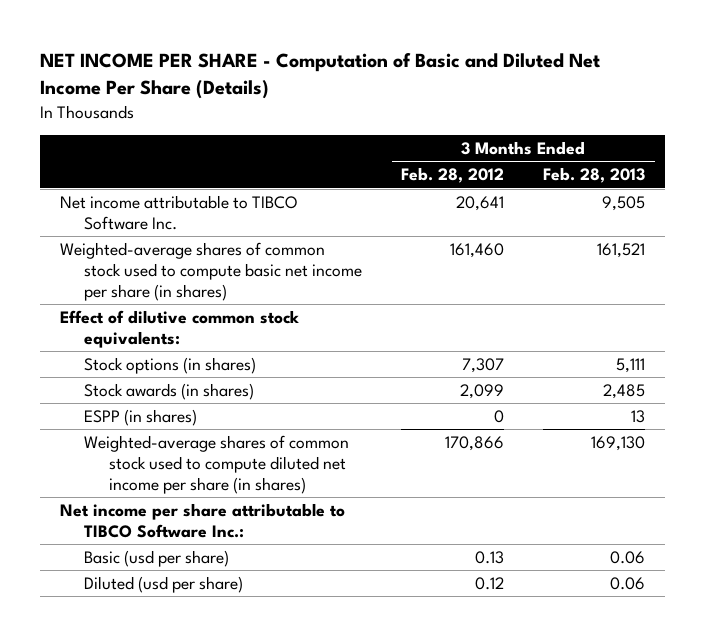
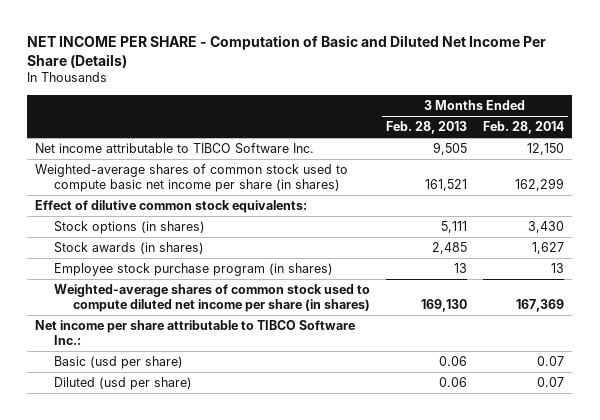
- | 3 Months Ended Feb. 28, 2012 | 3 Months Ended Feb. 28, 2013
+ | 3 Months Ended Feb. 28, 2013 | 3 Months Ended Feb. 28, 2014
- ESPP (in shares) | 0 | 13
+ Employee stock purchase program (in shares) | 13 | 13

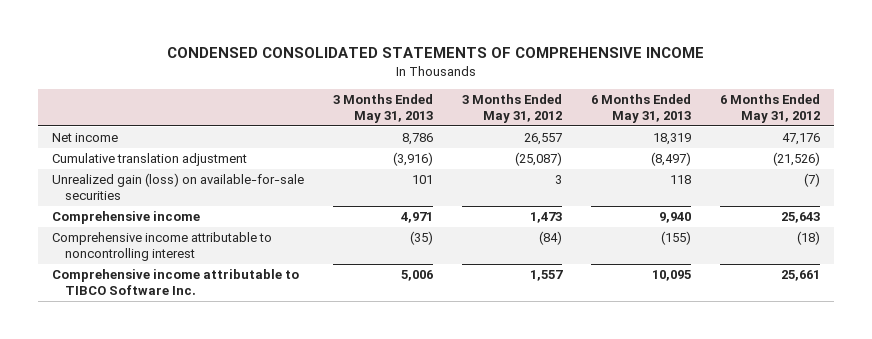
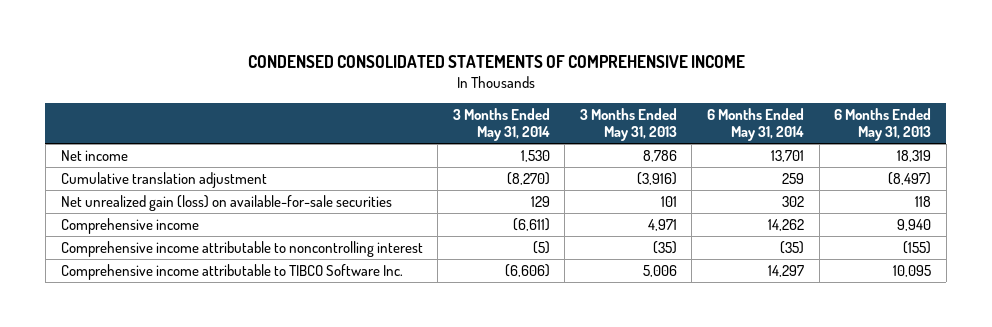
- | 3 Months Ended May 31, 2013 | 3 Months Ended May 31, 2012 | 6 Months Ended May 31, 2013 | 6 Months Ended May 31, 2012
+ | 3 Months Ended May 31, 2014 | 3 Months Ended May 31, 2013 | 6 Months Ended May 31, 2014 | 6 Months Ended May 31, 2013
- Unrealized gain (loss) on available-for-sale securities | 101 | 3 | 118 | (7)
+ Net unrealized gain (loss) on available-for-sale securities | 129 | 101 | 302 | 118

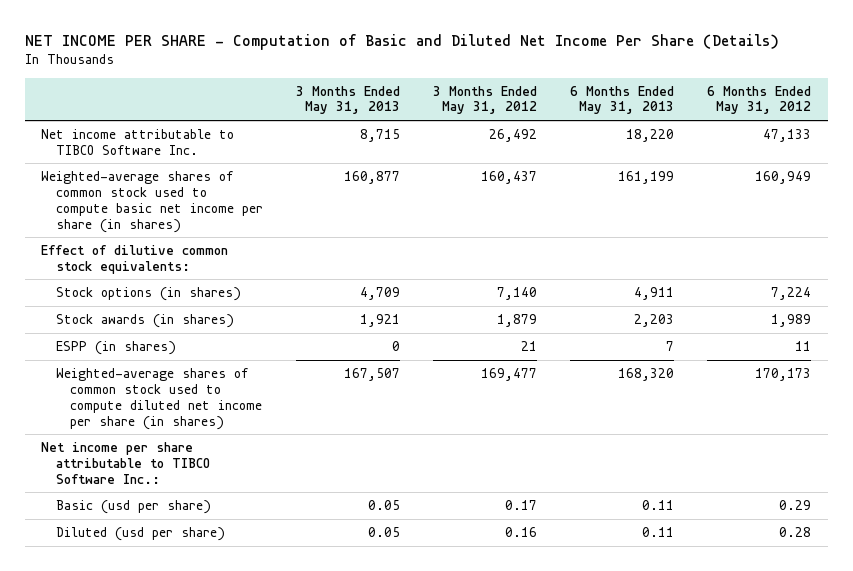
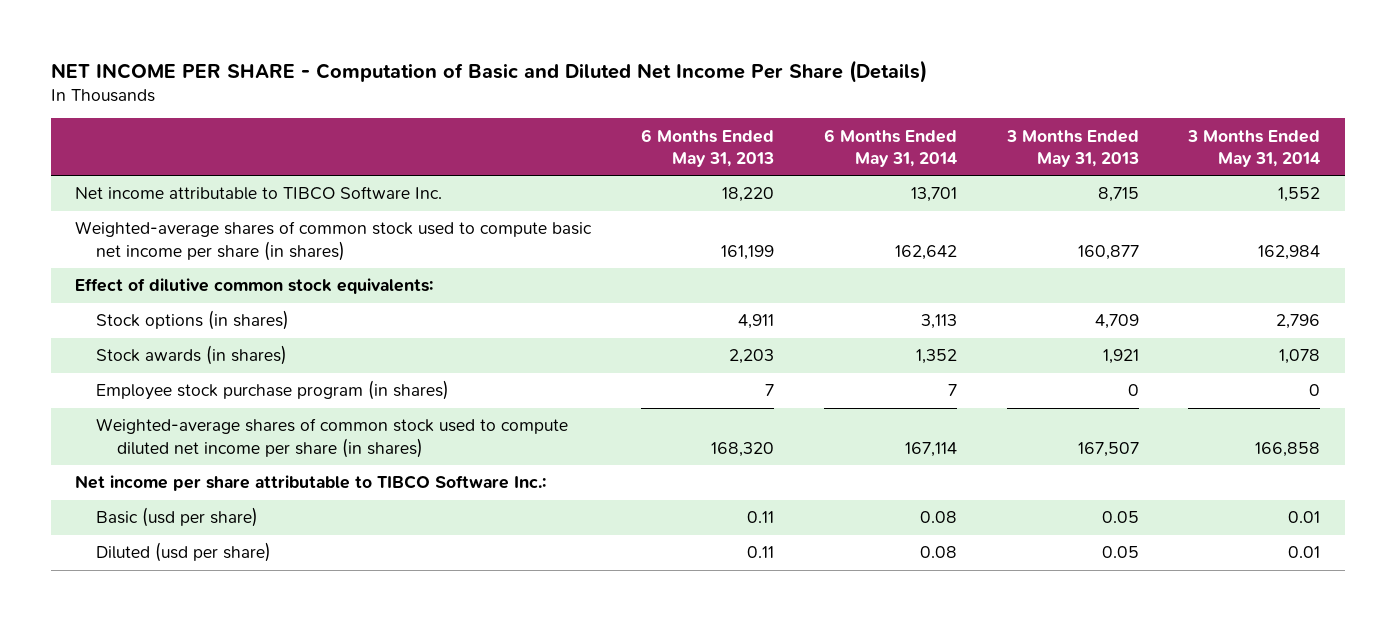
- | 3 Months Ended May 31, 2013 | 3 Months Ended May 31, 2012 | 6 Months Ended May 31, 2013 | 6 Months Ended May 31, 2012
+ | 6 Months Ended May 31, 2013 | 6 Months Ended May 31, 2014 | 3 Months Ended May 31, 2013 | 3 Months Ended May 31, 2014
- ESPP (in shares) | 0 | 21 | 7 | 11
+ Employee stock purchase program (in shares) | 7 | 7 | 0 | 0

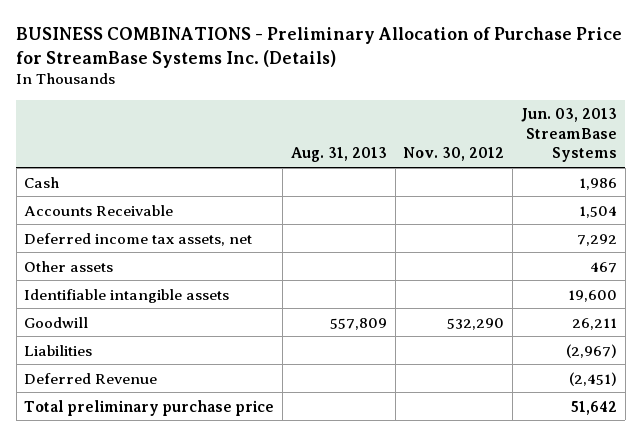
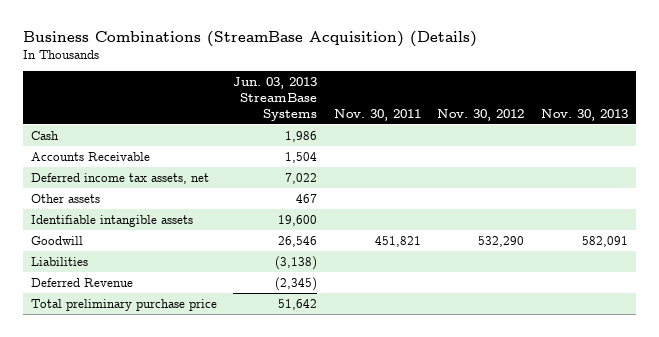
- BUSINESS COMBINATIONS - Preliminary Allocation of Purchase Price for StreamBase Systems Inc. (Details)
+ Business Combinations (StreamBase Acquisition) (Details)
- | Aug. 31, 2013 | Nov. 30, 2012 | Jun. 03, 2013 StreamBase Systems
+ | Jun. 03, 2013 StreamBase Systems | Nov. 30, 2011 | Nov. 30, 2012 | Nov. 30, 2013
- Deferred income tax assets, net | | | 7,292
+ Deferred income tax assets, net | 7,022 | | |
- Goodwill | 557,809 | 532,290 | 26,211
- Liabilities | | | (2,967)
- Deferred Revenue | | | (2,451)
+ Goodwill | 26,546 | 451,821 | 532,290 | 582,091
+ Liabilities | (3,138) | | |
+ Deferred Revenue | (2,345) | | |

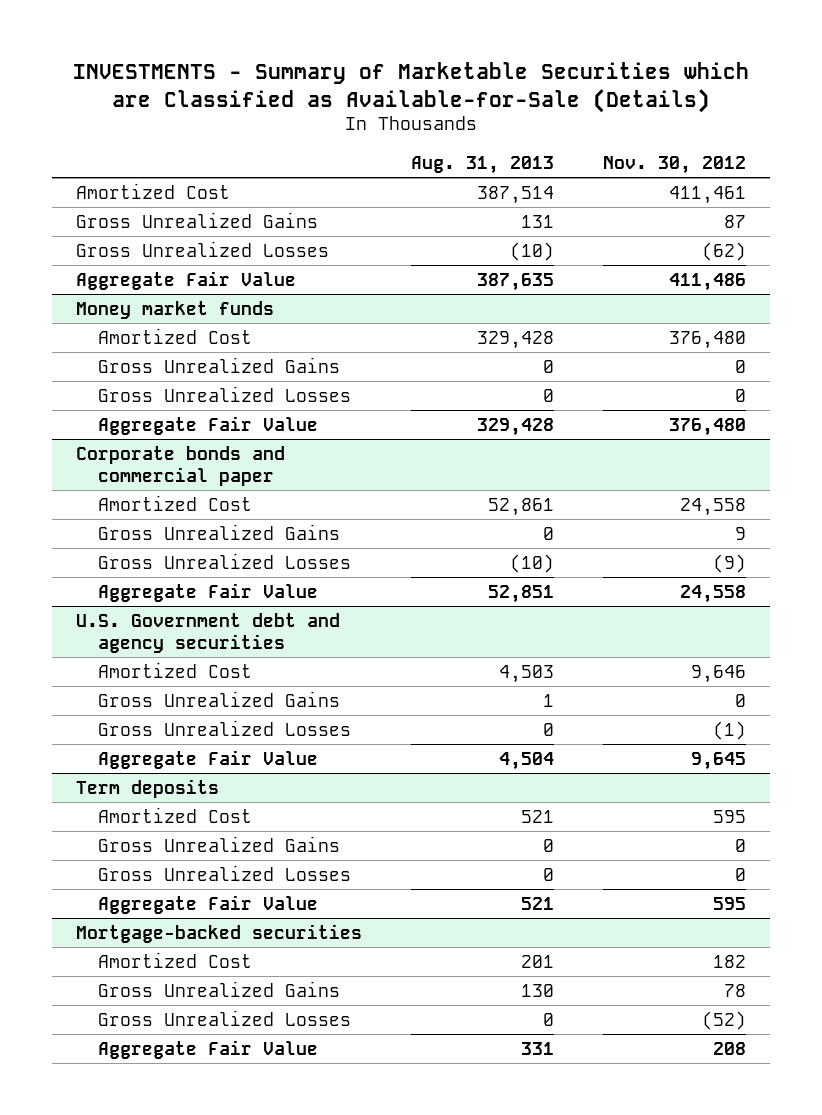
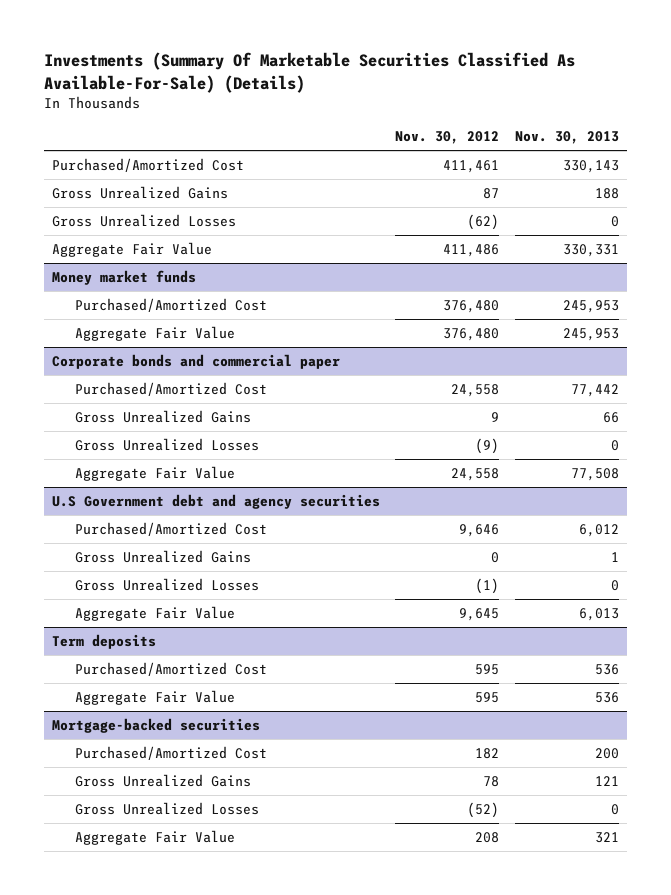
- INVESTMENTS - Summary of Marketable Securities which are Classified as Available-for-Sale (Details)
+ Investments (Summary Of Marketable Securities Classified As Available-For-Sale) (Details)
- | Aug. 31, 2013 | Nov. 30, 2012
+ | Nov. 30, 2012 | Nov. 30, 2013
- Amortized Cost | 387,514 | 411,461
+ Purchased/Amortized Cost | 411,461 | 330,143
@ Money market funds
- Amortized Cost | 329,428 | 376,480
- Gross Unrealized Gains | 0 | 0
- Gross Unrealized Losses | 0 | 0
+ Purchased/Amortized Cost | 376,480 | 245,953
@ Corporate bonds and commercial paper
- Amortized Cost | 52,861 | 24,558
+ Purchased/Amortized Cost | 24,558 | 77,442
- U.S. Government debt and agency securities
- Amortized Cost | 4,503 | 9,646
+ U.S Government debt and agency securities
+ Purchased/Amortized Cost | 9,646 | 6,012
@ Term deposits
- Amortized Cost | 521 | 595
- Gross Unrealized Gains | 0 | 0
- Gross Unrealized Losses | 0 | 0
+ Purchased/Amortized Cost | 595 | 536
@ Mortgage-backed securities
- Amortized Cost | 201 | 182
+ Purchased/Amortized Cost | 182 | 200

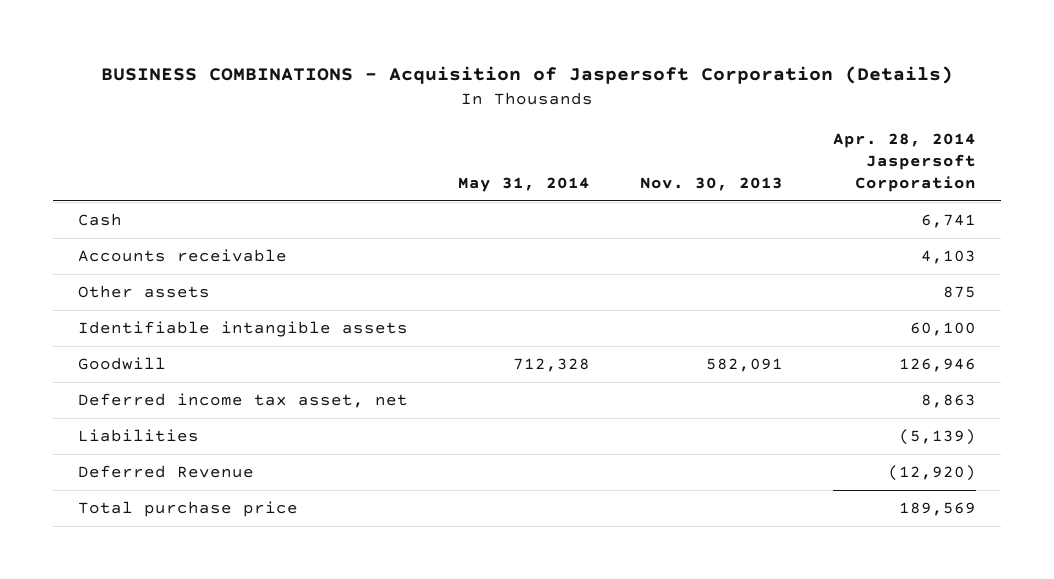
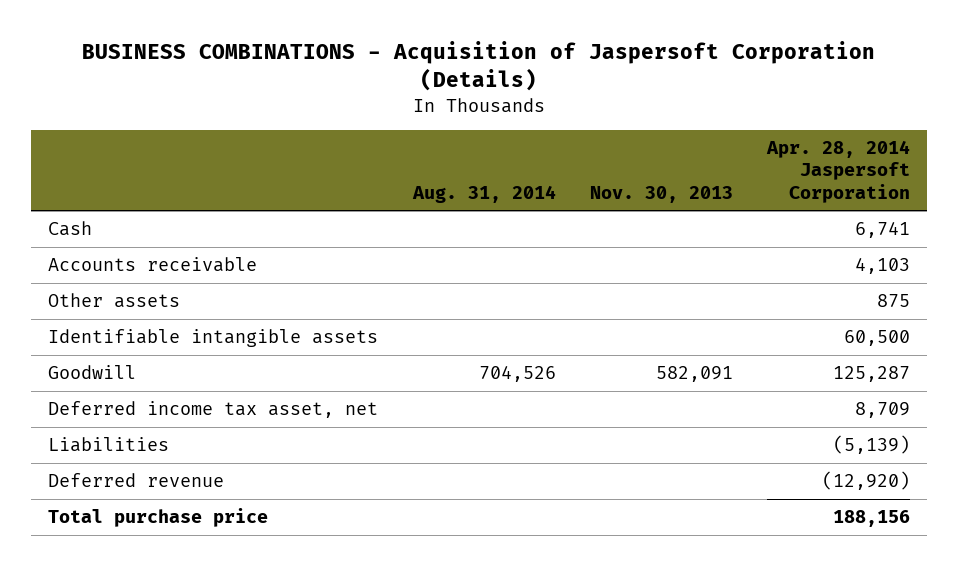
- | May 31, 2014 | Nov. 30, 2013 | Apr. 28, 2014 Jaspersoft Corporation
+ | Aug. 31, 2014 | Nov. 30, 2013 | Apr. 28, 2014 Jaspersoft Corporation
- Identifiable intangible assets | | | 60,100
- Goodwill | 712,328 | 582,091 | 126,946
- Deferred income tax asset, net | | | 8,863
+ Identifiable intangible assets | | | 60,500
+ Goodwill | 704,526 | 582,091 | 125,287
+ Deferred income tax asset, net | | | 8,709
- Deferred Revenue | | | (12,920)
- Total purchase price | | | 189,569
+ Deferred revenue | | | (12,920)
+ Total purchase price | | | 188,156

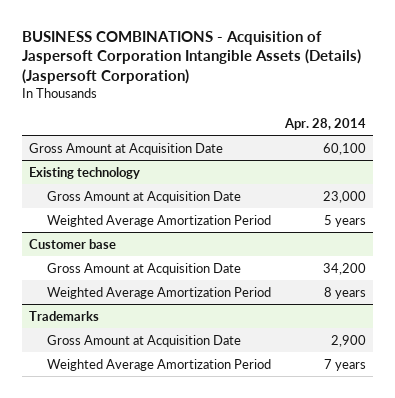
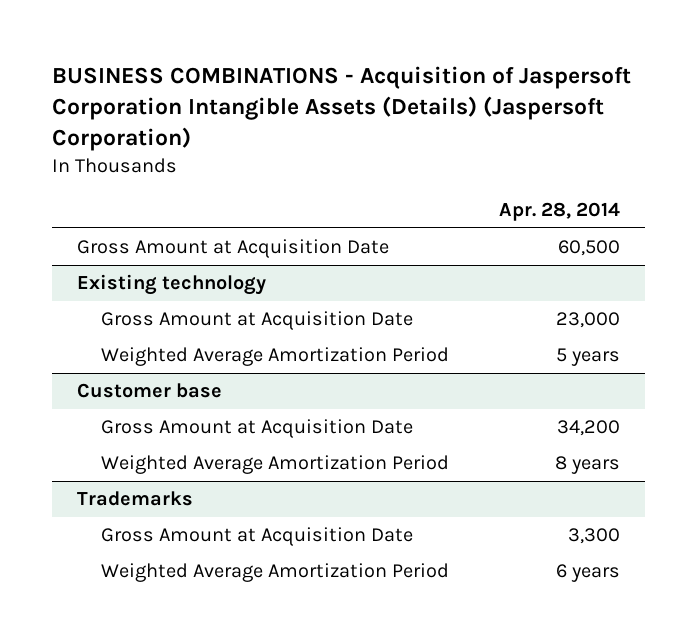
- Gross Amount at Acquisition Date | 60,100
+ Gross Amount at Acquisition Date | 60,500
@ Trademarks
- Gross Amount at Acquisition Date | 2,900
- Weighted Average Amortization Period | 7 years
+ Gross Amount at Acquisition Date | 3,300
+ Weighted Average Amortization Period | 6 years

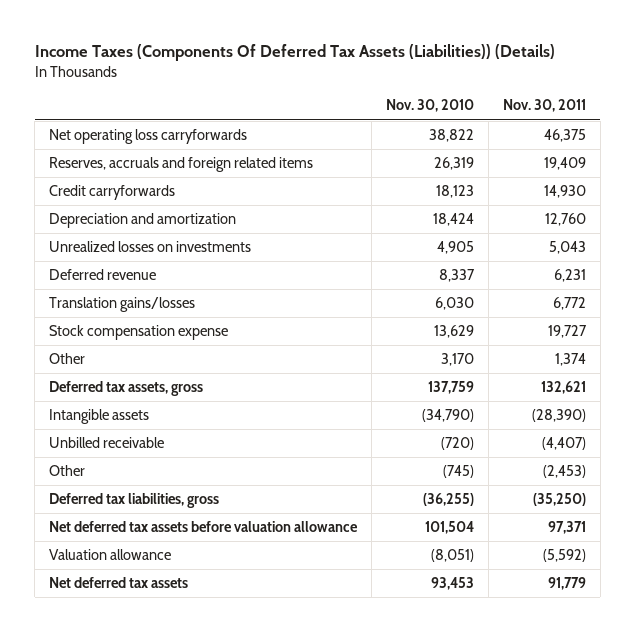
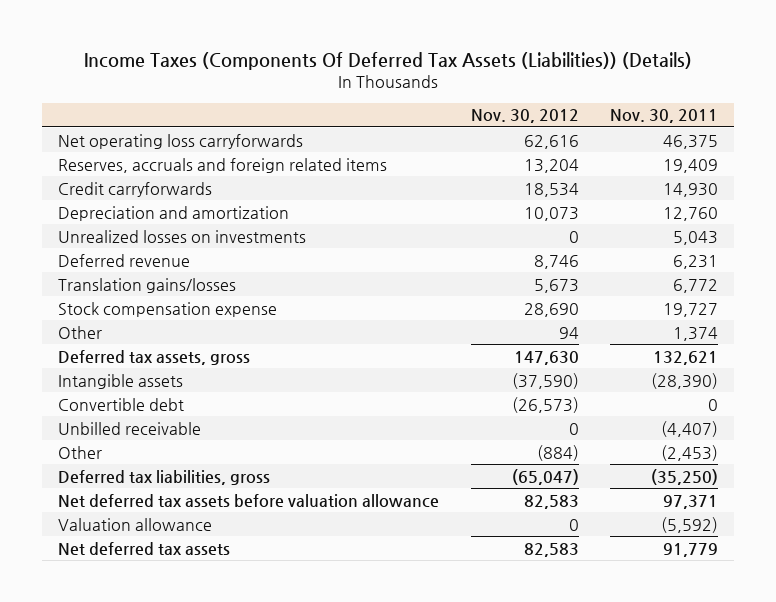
- | Nov. 30, 2010 | Nov. 30, 2011
+ | Nov. 30, 2012 | Nov. 30, 2011
+ Convertible debt | (26,573) | 0

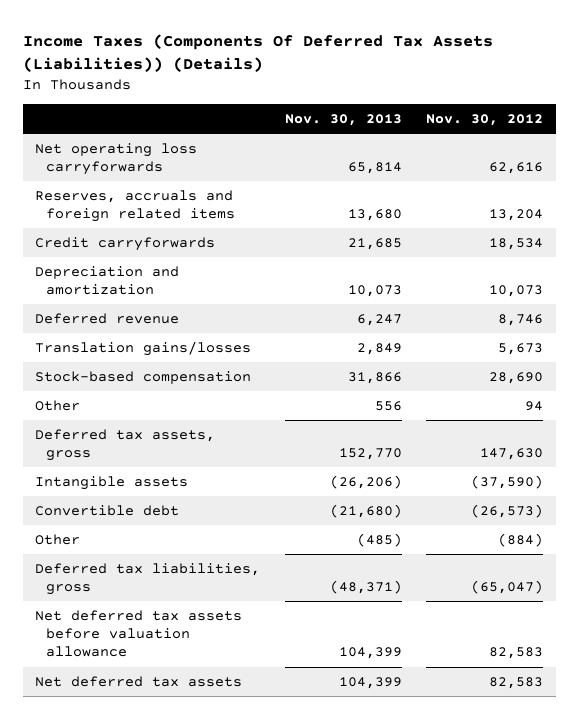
- | Nov. 30, 2012 | Nov. 30, 2011
+ | Nov. 30, 2013 | Nov. 30, 2012
- Unrealized losses on investments | 0 | 5,043
- Stock compensation expense | 28,690 | 19,727
+ Stock-based compensation | 31,866 | 28,690
- Unbilled receivable | 0 | (4,407)
- Valuation allowance | 0 | (5,592)

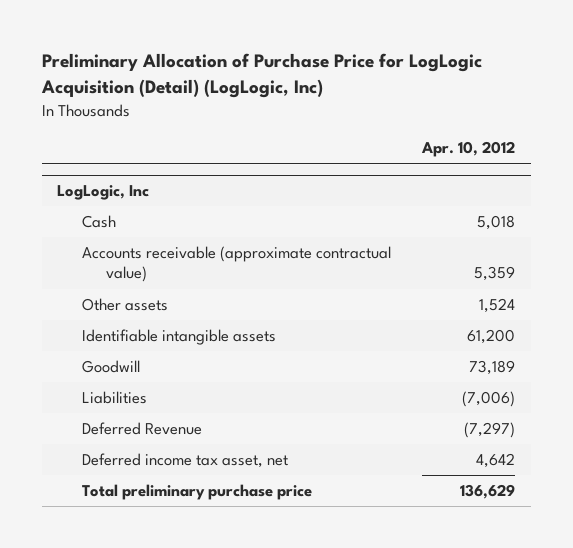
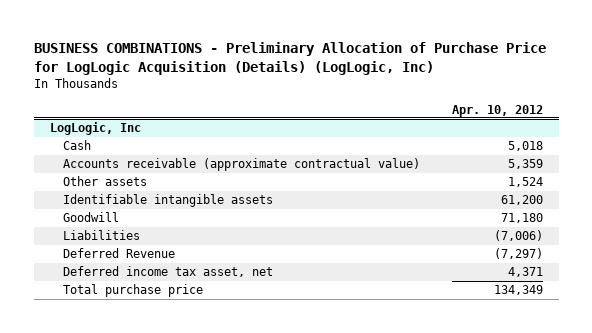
- Preliminary Allocation of Purchase Price for LogLogic Acquisition (Detail) (LogLogic, Inc)
+ BUSINESS COMBINATIONS - Preliminary Allocation of Purchase Price for LogLogic Acquisition (Details) (LogLogic, Inc)
@ LogLogic, Inc
- Goodwill | 73,189
+ Goodwill | 71,180
- Deferred income tax asset, net | 4,642
- Total preliminary purchase price | 136,629
+ Deferred income tax asset, net | 4,371
+ Total purchase price | 134,349

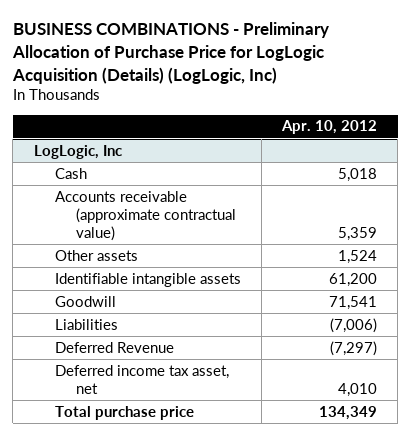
@ LogLogic, Inc
- Goodwill | 71,180
+ Goodwill | 71,541
- Deferred income tax asset, net | 4,371
+ Deferred income tax asset, net | 4,010

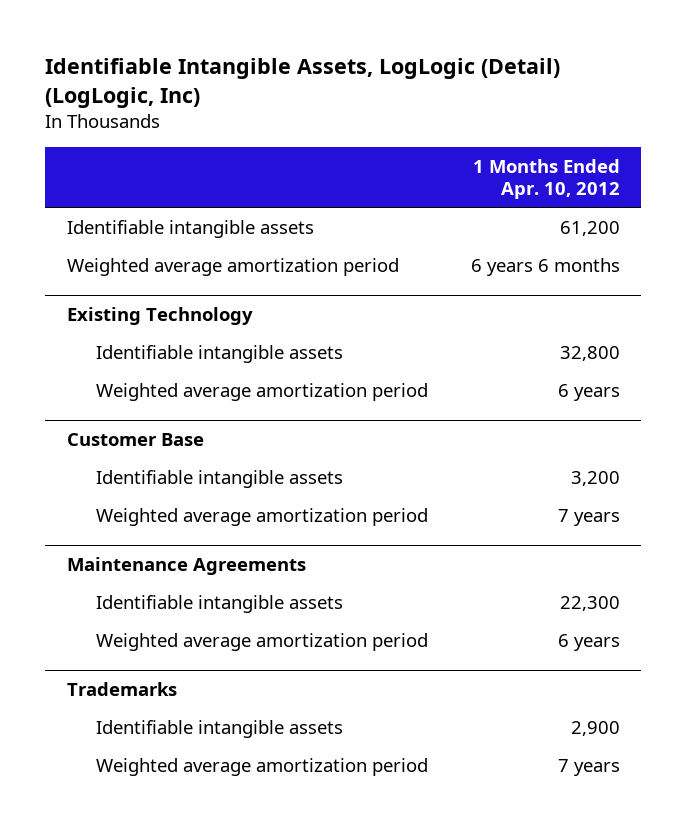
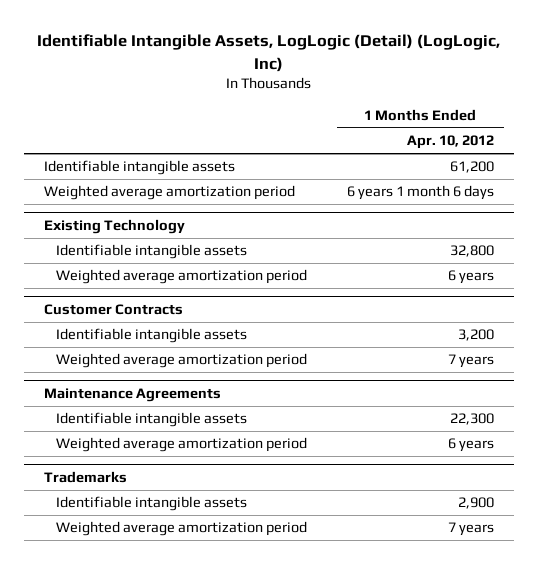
- Weighted average amortization period | 6 years 6 months
+ Weighted average amortization period | 6 years 1 month 6 days
- Customer Base
+ Customer Contracts

